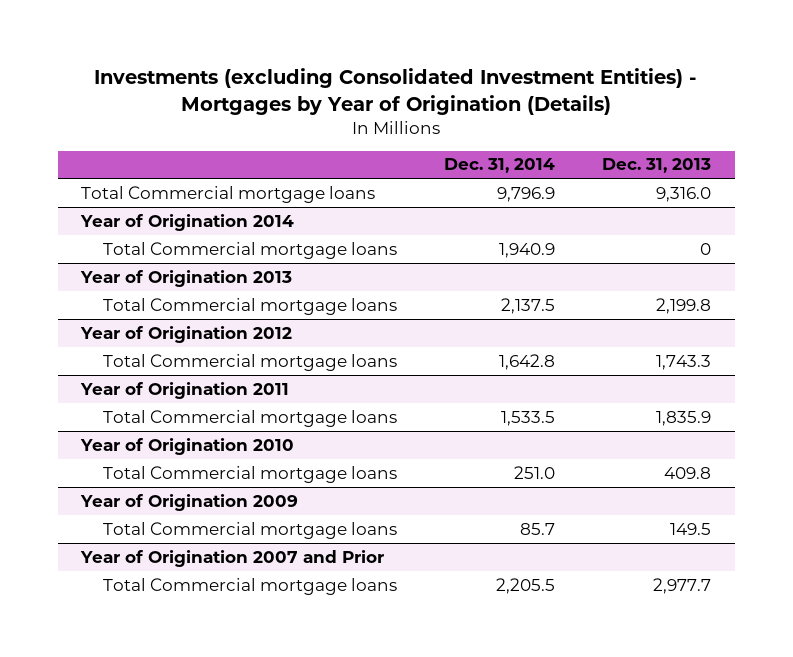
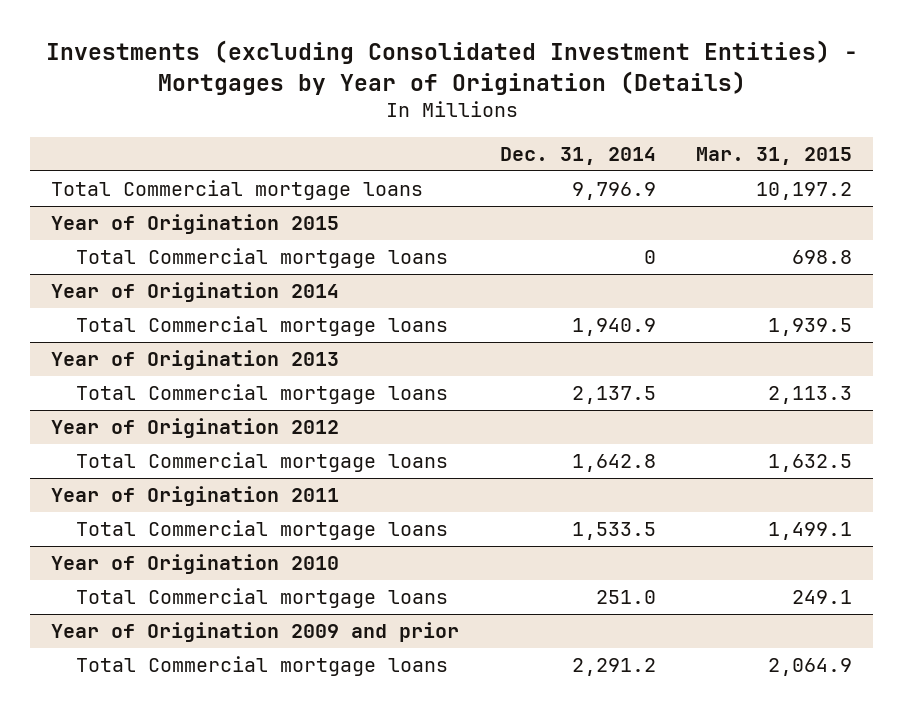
- | Dec. 31, 2014 | Dec. 31, 2013
+ | Dec. 31, 2014 | Mar. 31, 2015
+ Year of Origination 2015
+ Total Commercial mortgage loans | 0 | 698.8
- Year of Origination 2009
- Total Commercial mortgage loans | 85.7 | 149.5
- Year of Origination 2007 and Prior
- Total Commercial mortgage loans | 2,205.5 | 2,977.7
+ Year of Origination 2009 and prior
+ Total Commercial mortgage loans | 2,291.2 | 2,064.9

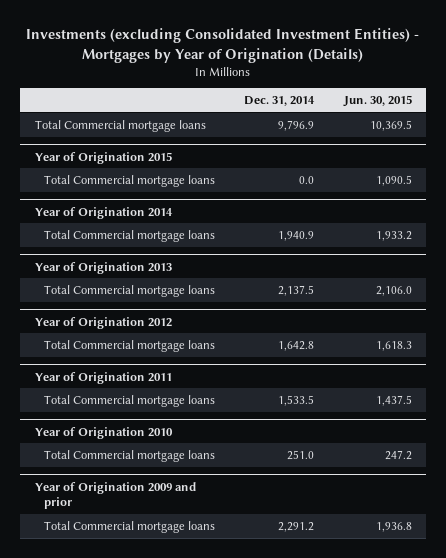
- | Dec. 31, 2014 | Mar. 31, 2015
+ | Dec. 31, 2014 | Jun. 30, 2015
@ Year of Origination 2015
- Total Commercial mortgage loans | 0 | 698.8
+ Total Commercial mortgage loans | 0.0 | 1,090.5

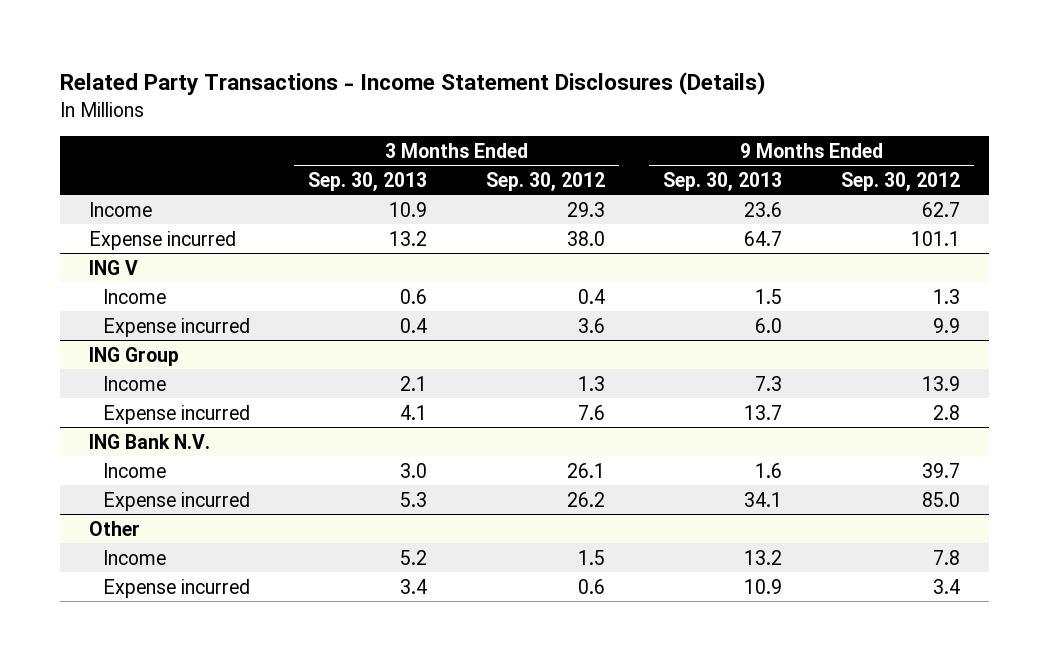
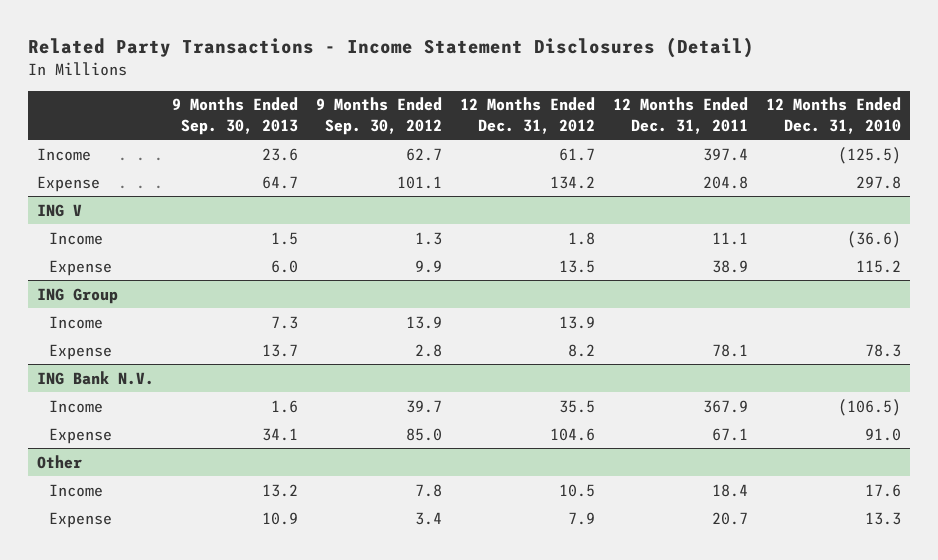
- Related Party Transactions - Income Statement Disclosures (Details)
+ Related Party Transactions - Income Statement Disclosures (Detail)
- | 3 Months Ended Sep. 30, 2013 | 3 Months Ended Sep. 30, 2012 | 9 Months Ended Sep. 30, 2013 | 9 Months Ended Sep. 30, 2012
+ | 9 Months Ended Sep. 30, 2013 | 9 Months Ended Sep. 30, 2012 | 12 Months Ended Dec. 31, 2012 | 12 Months Ended Dec. 31, 2011 | 12 Months Ended Dec. 31, 2010
- Expense incurred | 13.2 | 38.0 | 64.7 | 101.1
+ Expense | 64.7 | 101.1 | 134.2 | 204.8 | 297.8
@ ING V
- Expense incurred | 0.4 | 3.6 | 6.0 | 9.9
+ Expense | 6.0 | 9.9 | 13.5 | 38.9 | 115.2
@ ING Group
- Expense incurred | 4.1 | 7.6 | 13.7 | 2.8
+ Expense | 13.7 | 2.8 | 8.2 | 78.1 | 78.3
@ ING Bank N.V.
- Expense incurred | 5.3 | 26.2 | 34.1 | 85.0
+ Expense | 34.1 | 85.0 | 104.6 | 67.1 | 91.0
@ Other
- Expense incurred | 3.4 | 0.6 | 10.9 | 3.4
+ Expense | 10.9 | 3.4 | 7.9 | 20.7 | 13.3

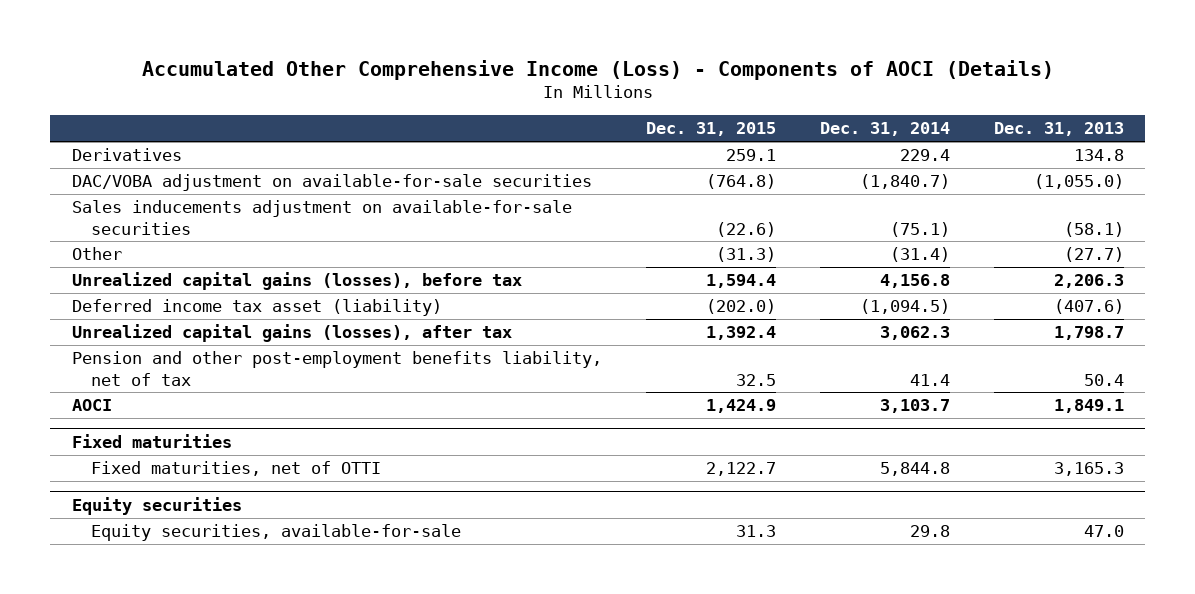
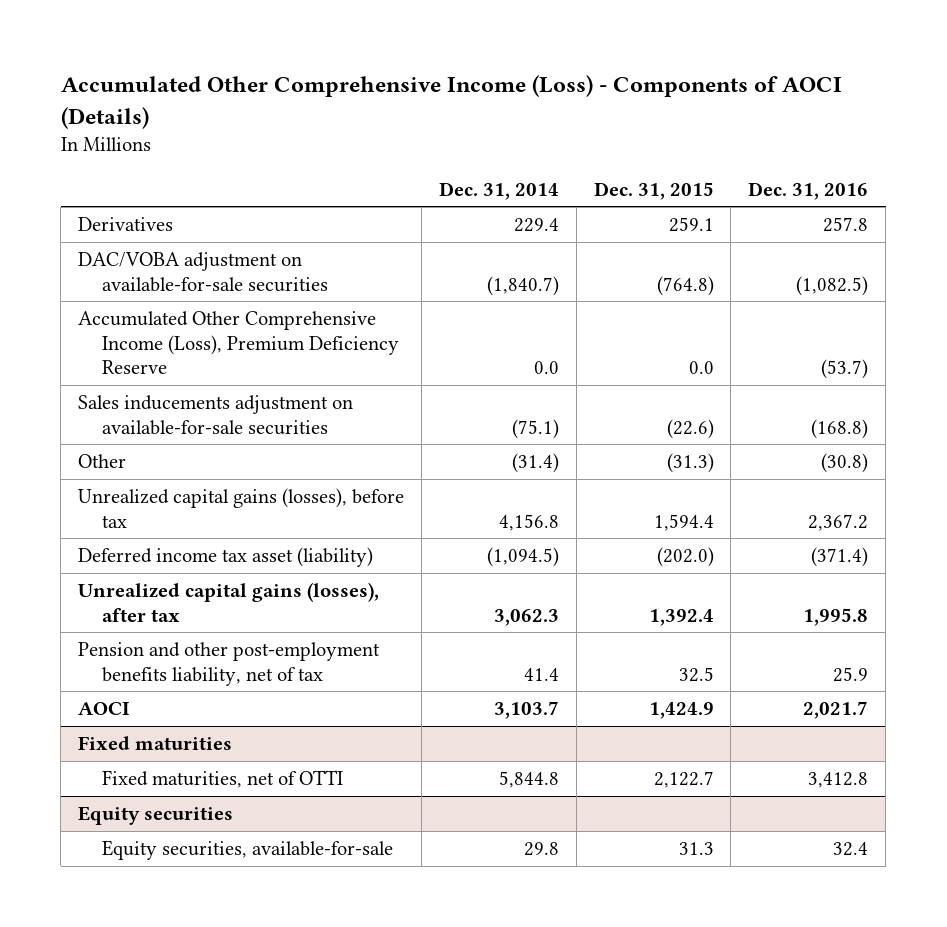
- | Dec. 31, 2015 | Dec. 31, 2014 | Dec. 31, 2013
+ | Dec. 31, 2014 | Dec. 31, 2015 | Dec. 31, 2016
+ Accumulated Other Comprehensive Income (Loss), Premium Deficiency Reserve | 0.0 | 0.0 | (53.7)

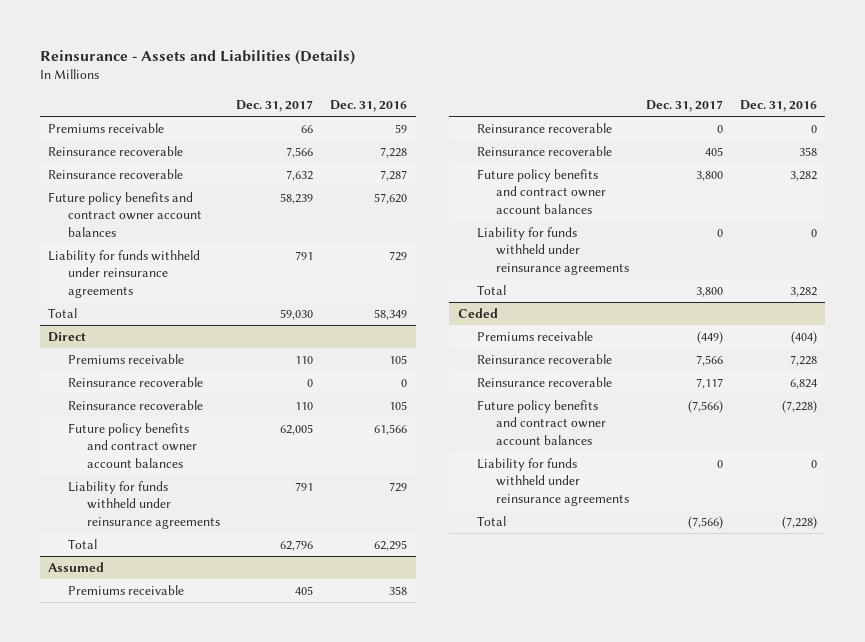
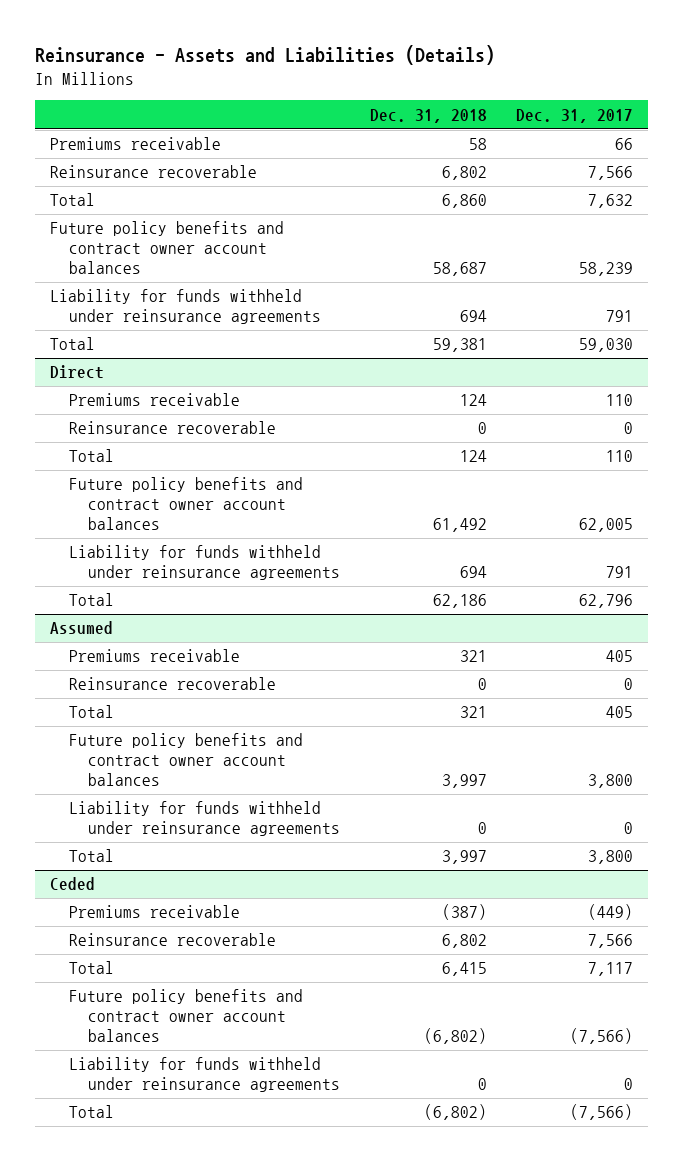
- | Dec. 31, 2017 | Dec. 31, 2016
+ | Dec. 31, 2018 | Dec. 31, 2017
- Reinsurance recoverable | 7,632 | 7,287
+ Total | 6,860 | 7,632
@ Direct
- Reinsurance recoverable | 110 | 105
+ Total | 124 | 110
@ Assumed
- Reinsurance recoverable | 405 | 358
+ Total | 321 | 405
@ Ceded
- Reinsurance recoverable | 7,117 | 6,824
+ Total | 6,415 | 7,117

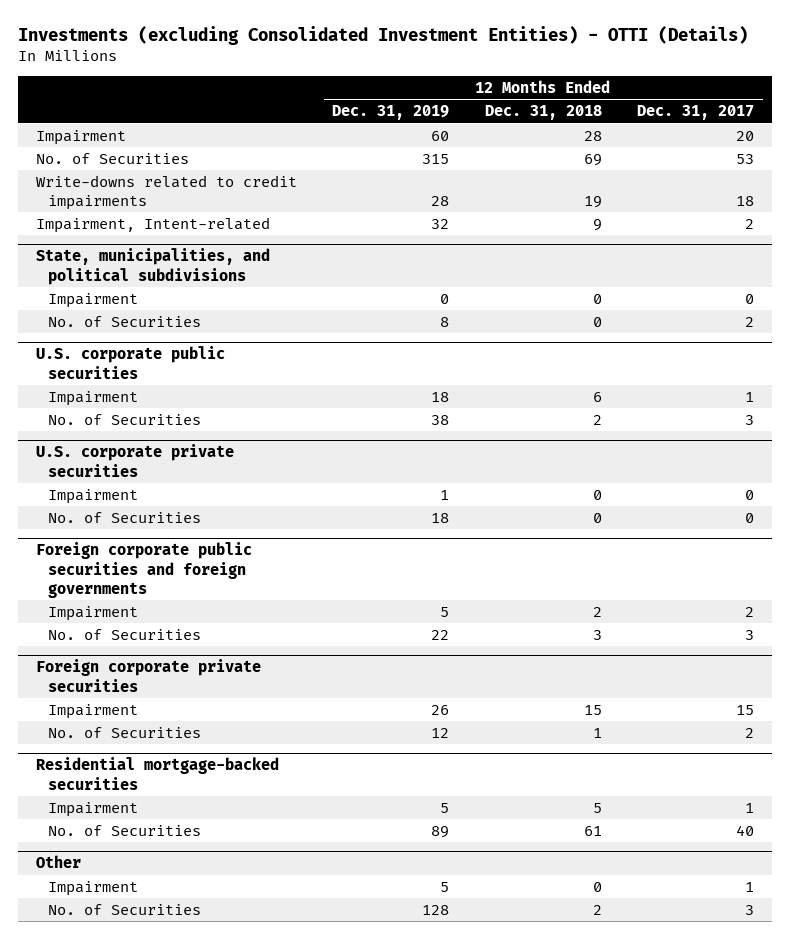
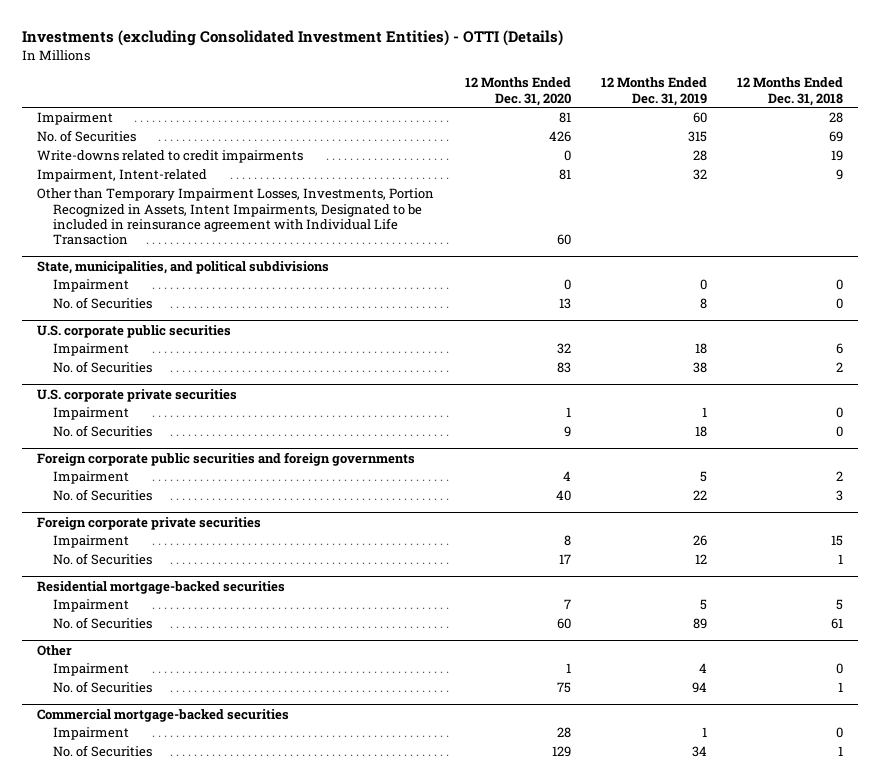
- | 12 Months Ended Dec. 31, 2019 | 12 Months Ended Dec. 31, 2018 | 12 Months Ended Dec. 31, 2017
+ | 12 Months Ended Dec. 31, 2020 | 12 Months Ended Dec. 31, 2019 | 12 Months Ended Dec. 31, 2018
+ Other than Temporary Impairment Losses, Investments, Portion Recognized in Assets, Intent Impairments, Designated to be included in reinsurance agreement with Individual Life Transaction | 60 | |
@ Other
- Impairment | 5 | 0 | 1
- No. of Securities | 128 | 2 | 3
+ Impairment | 1 | 4 | 0
+ No. of Securities | 75 | 94 | 1
+ Commercial mortgage-backed securities
+ Impairment | 28 | 1 | 0
+ No. of Securities | 129 | 34 | 1

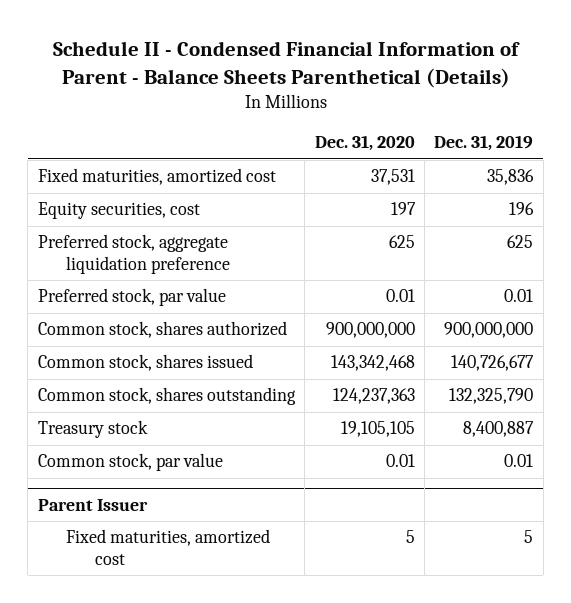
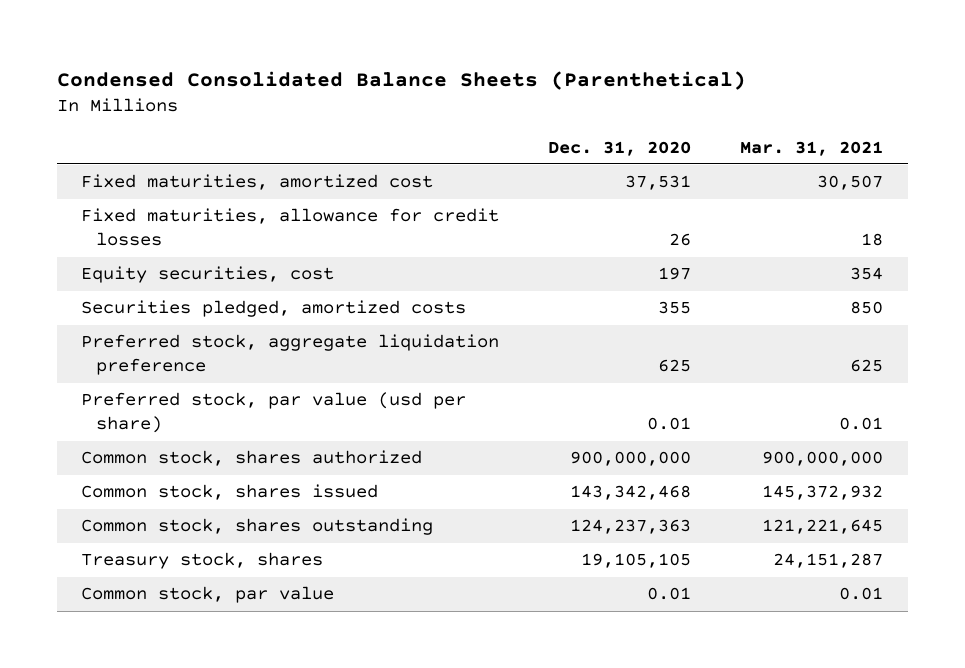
- Schedule II - Condensed Financial Information of Parent - Balance Sheets Parenthetical (Details)
+ Condensed Consolidated Balance Sheets (Parenthetical)
- | Dec. 31, 2020 | Dec. 31, 2019
+ | Dec. 31, 2020 | Mar. 31, 2021
+ Fixed maturities, allowance for credit losses | 26 | 18
+ Securities pledged, amortized costs | 355 | 850
- Preferred stock, par value | 0.01 | 0.01
+ Preferred stock, par value (usd per share) | 0.01 | 0.01
- Treasury stock | 19,105,105 | 8,400,887
+ Treasury stock, shares | 19,105,105 | 24,151,287
- Parent Issuer
- Fixed maturities, amortized cost | 5 | 5

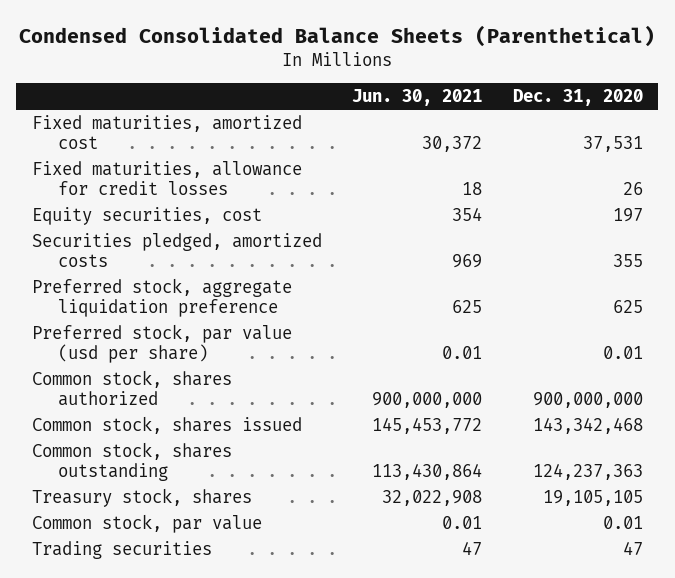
- | Dec. 31, 2020 | Mar. 31, 2021
+ | Jun. 30, 2021 | Dec. 31, 2020
+ Trading securities | 47 | 47

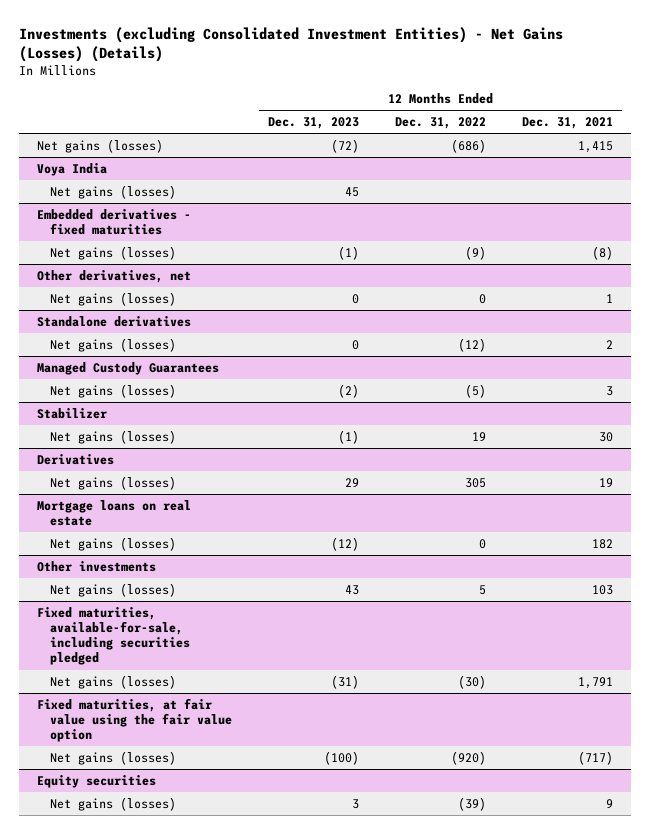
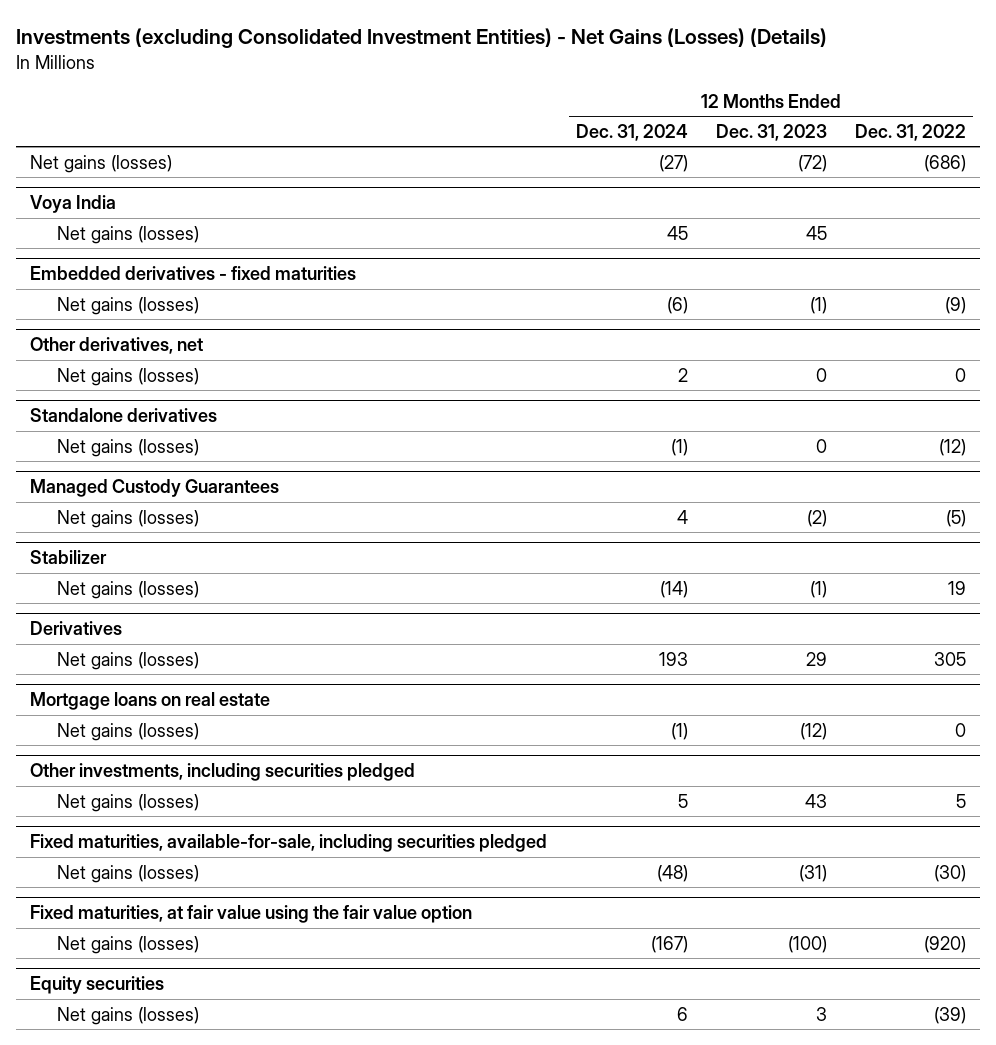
- | 12 Months Ended Dec. 31, 2023 | 12 Months Ended Dec. 31, 2022 | 12 Months Ended Dec. 31, 2021
+ | 12 Months Ended Dec. 31, 2024 | 12 Months Ended Dec. 31, 2023 | 12 Months Ended Dec. 31, 2022
- Other investments
+ Other investments, including securities pledged

